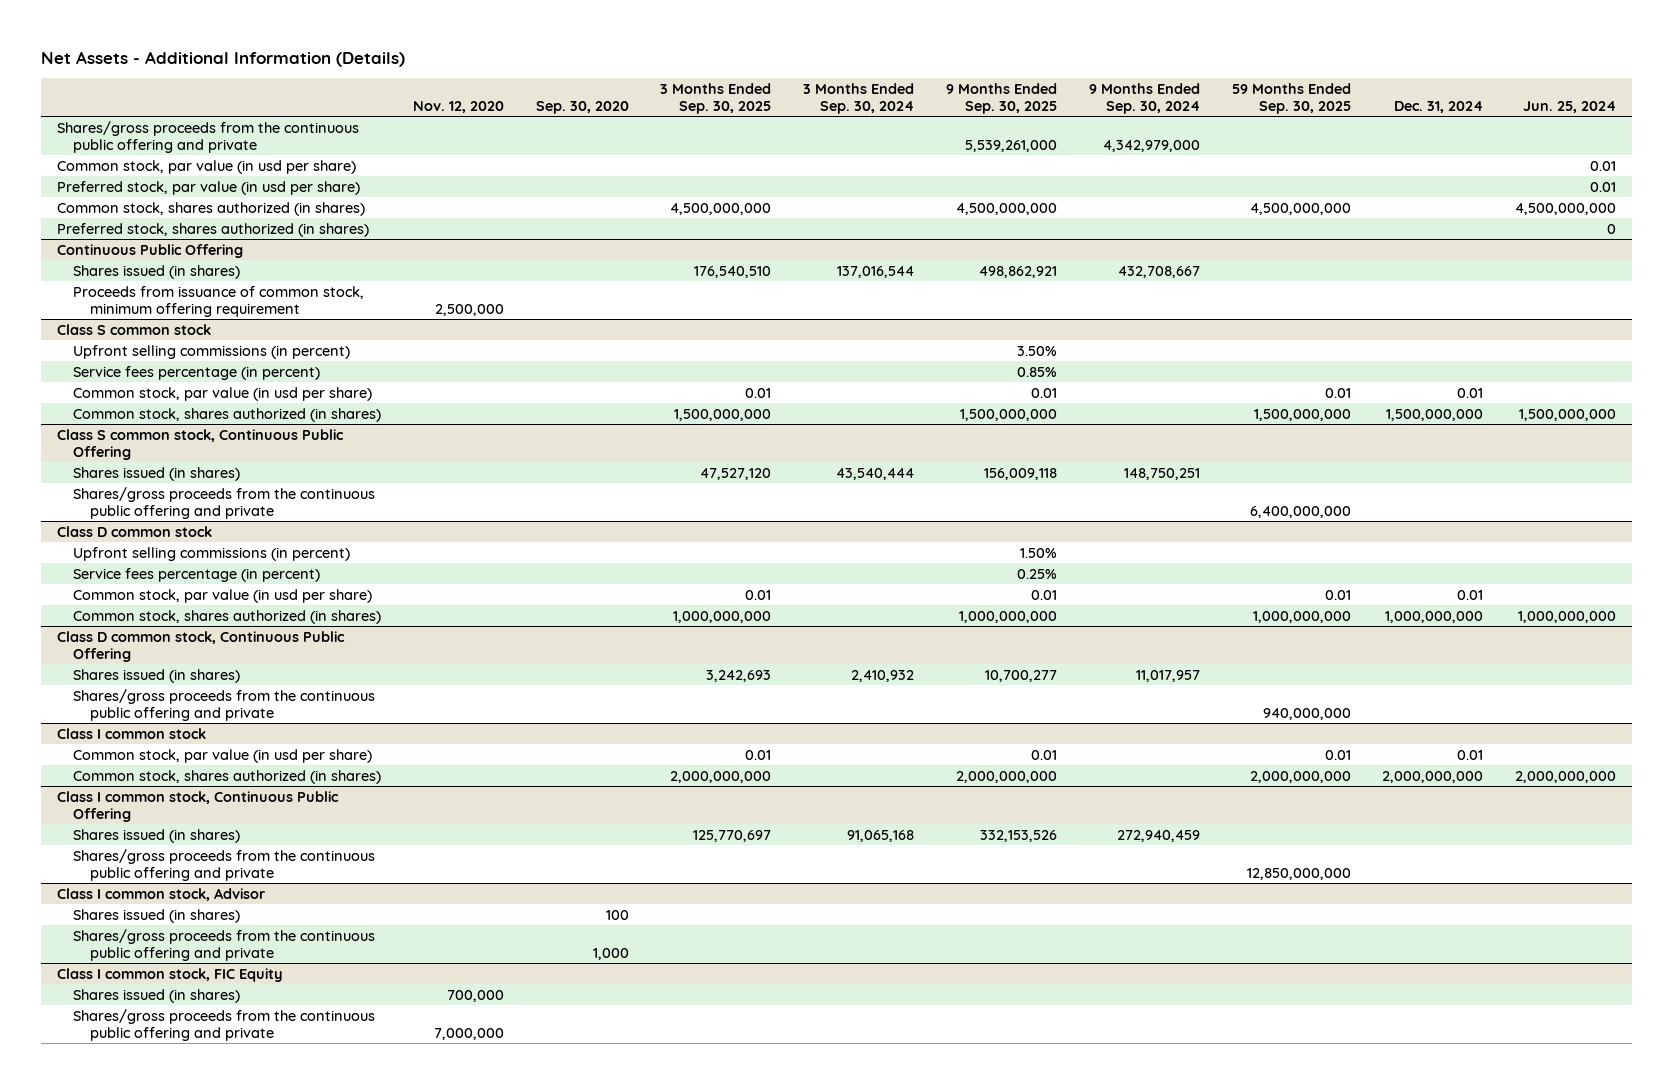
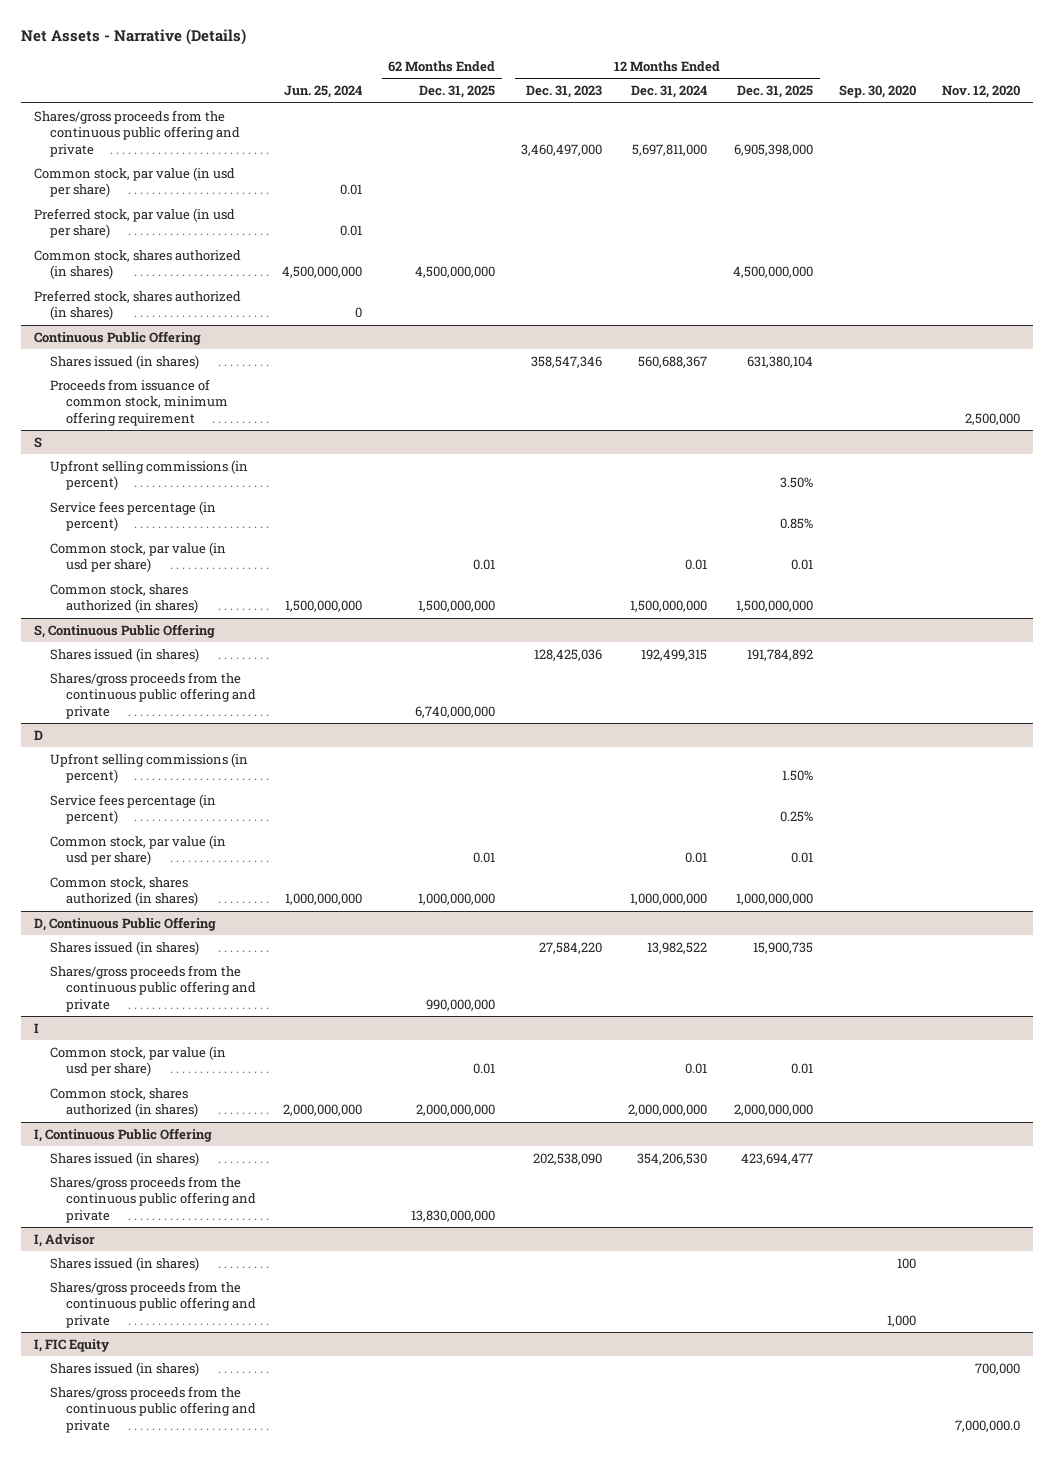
- Net Assets - Additional Information (Details)
+ Net Assets - Narrative (Details)
- | Nov. 12, 2020 | Sep. 30, 2020 | 3 Months Ended Sep. 30, 2025 | 3 Months Ended Sep. 30, 2024 | 9 Months Ended Sep. 30, 2025 | 9 Months Ended Sep. 30, 2024 | 59 Months Ended Sep. 30, 2025 | Dec. 31, 2024 | Jun. 25, 2024
+ | Jun. 25, 2024 | 62 Months Ended Dec. 31, 2025 | 12 Months Ended Dec. 31, 2023 | 12 Months Ended Dec. 31, 2024 | 12 Months Ended Dec. 31, 2025 | Sep. 30, 2020 | Nov. 12, 2020
- Class S common stock
+ S
- Class S common stock, Continuous Public Offering
+ S, Continuous Public Offering
- Class D common stock
+ D
- Class D common stock, Continuous Public Offering
+ D, Continuous Public Offering
- Class I common stock
+ I
- Class I common stock, Continuous Public Offering
+ I, Continuous Public Offering
- Class I common stock, Advisor
+ I, Advisor
- Class I common stock, FIC Equity
+ I, FIC Equity
- Shares/gross proceeds from the continuous public offering and private | 7,000,000 | | | | | | | |
+ Shares/gross proceeds from the continuous public offering and private | | | | | | | 7,000,000.0

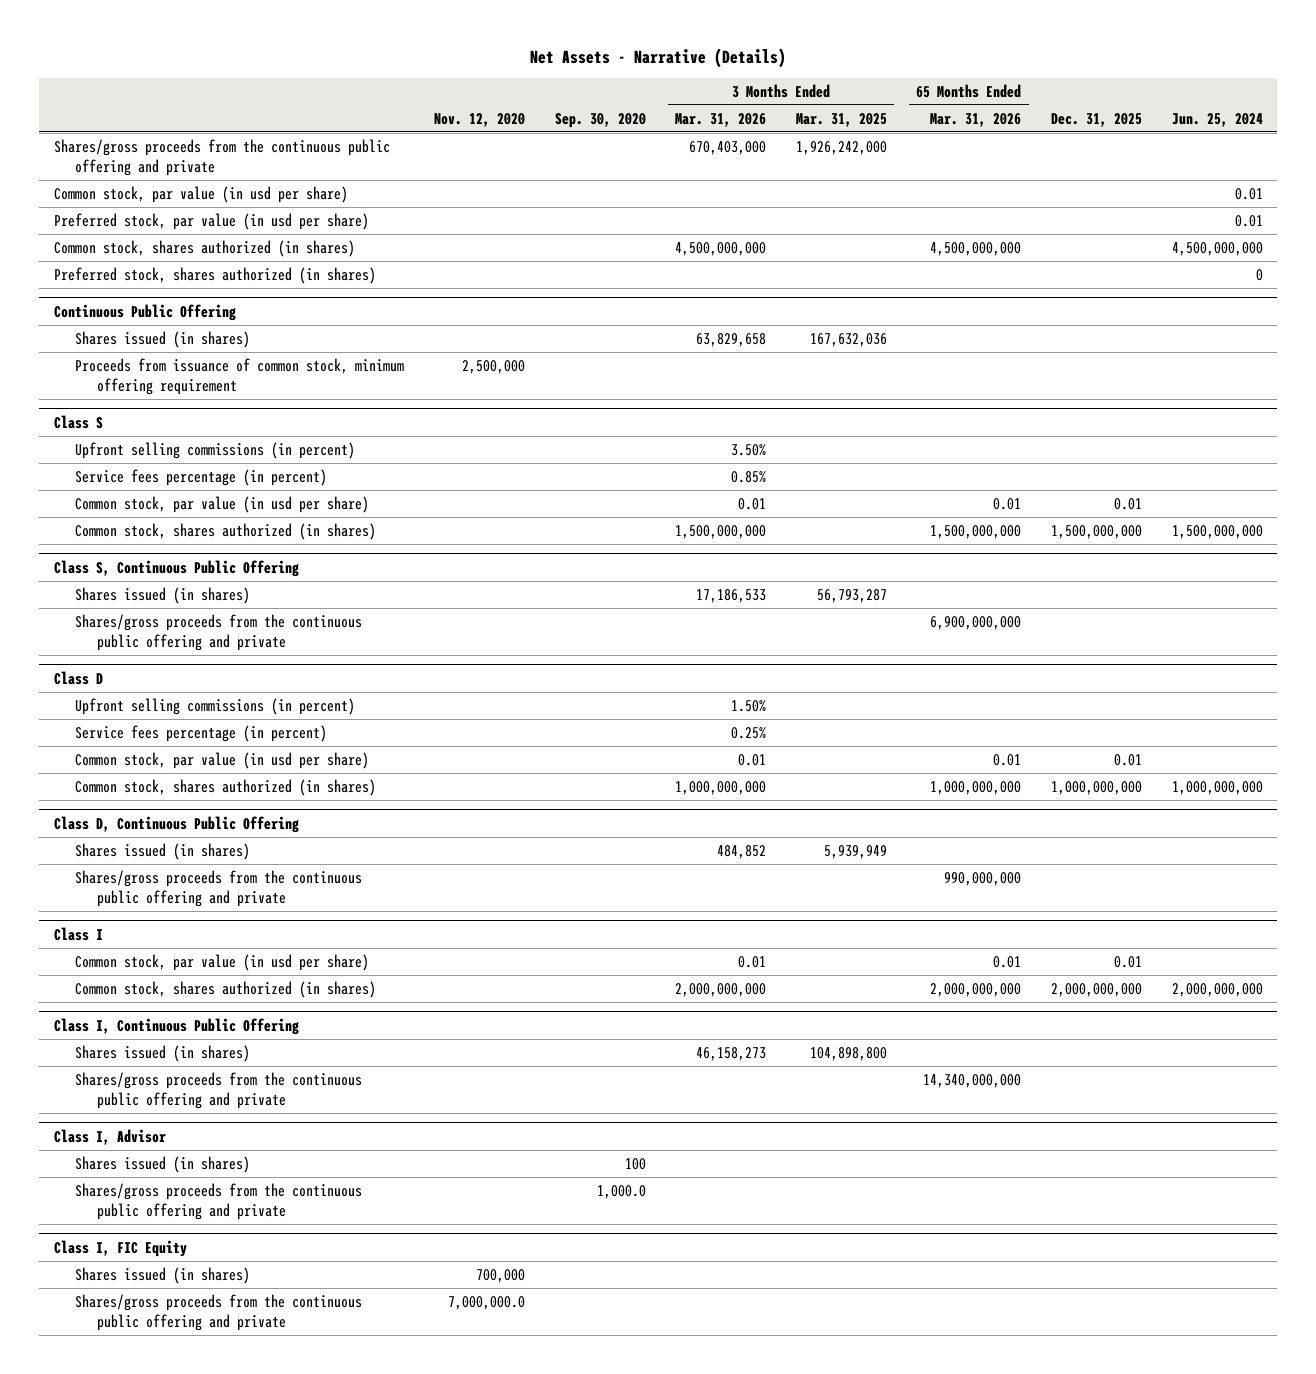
- | Jun. 25, 2024 | 62 Months Ended Dec. 31, 2025 | 12 Months Ended Dec. 31, 2023 | 12 Months Ended Dec. 31, 2024 | 12 Months Ended Dec. 31, 2025 | Sep. 30, 2020 | Nov. 12, 2020
+ | Nov. 12, 2020 | Sep. 30, 2020 | 3 Months Ended Mar. 31, 2026 | 3 Months Ended Mar. 31, 2025 | 65 Months Ended Mar. 31, 2026 | Dec. 31, 2025 | Jun. 25, 2024
- S
+ Class S
- S, Continuous Public Offering
+ Class S, Continuous Public Offering
- D
+ Class D
- D, Continuous Public Offering
+ Class D, Continuous Public Offering
- I
+ Class I
- I, Continuous Public Offering
+ Class I, Continuous Public Offering
- I, Advisor
+ Class I, Advisor
- Shares/gross proceeds from the continuous public offering and private | | | | | | 1,000 |
- I, FIC Equity
+ Shares/gross proceeds from the continuous public offering and private | | 1,000.0 | | | | |
+ Class I, FIC Equity

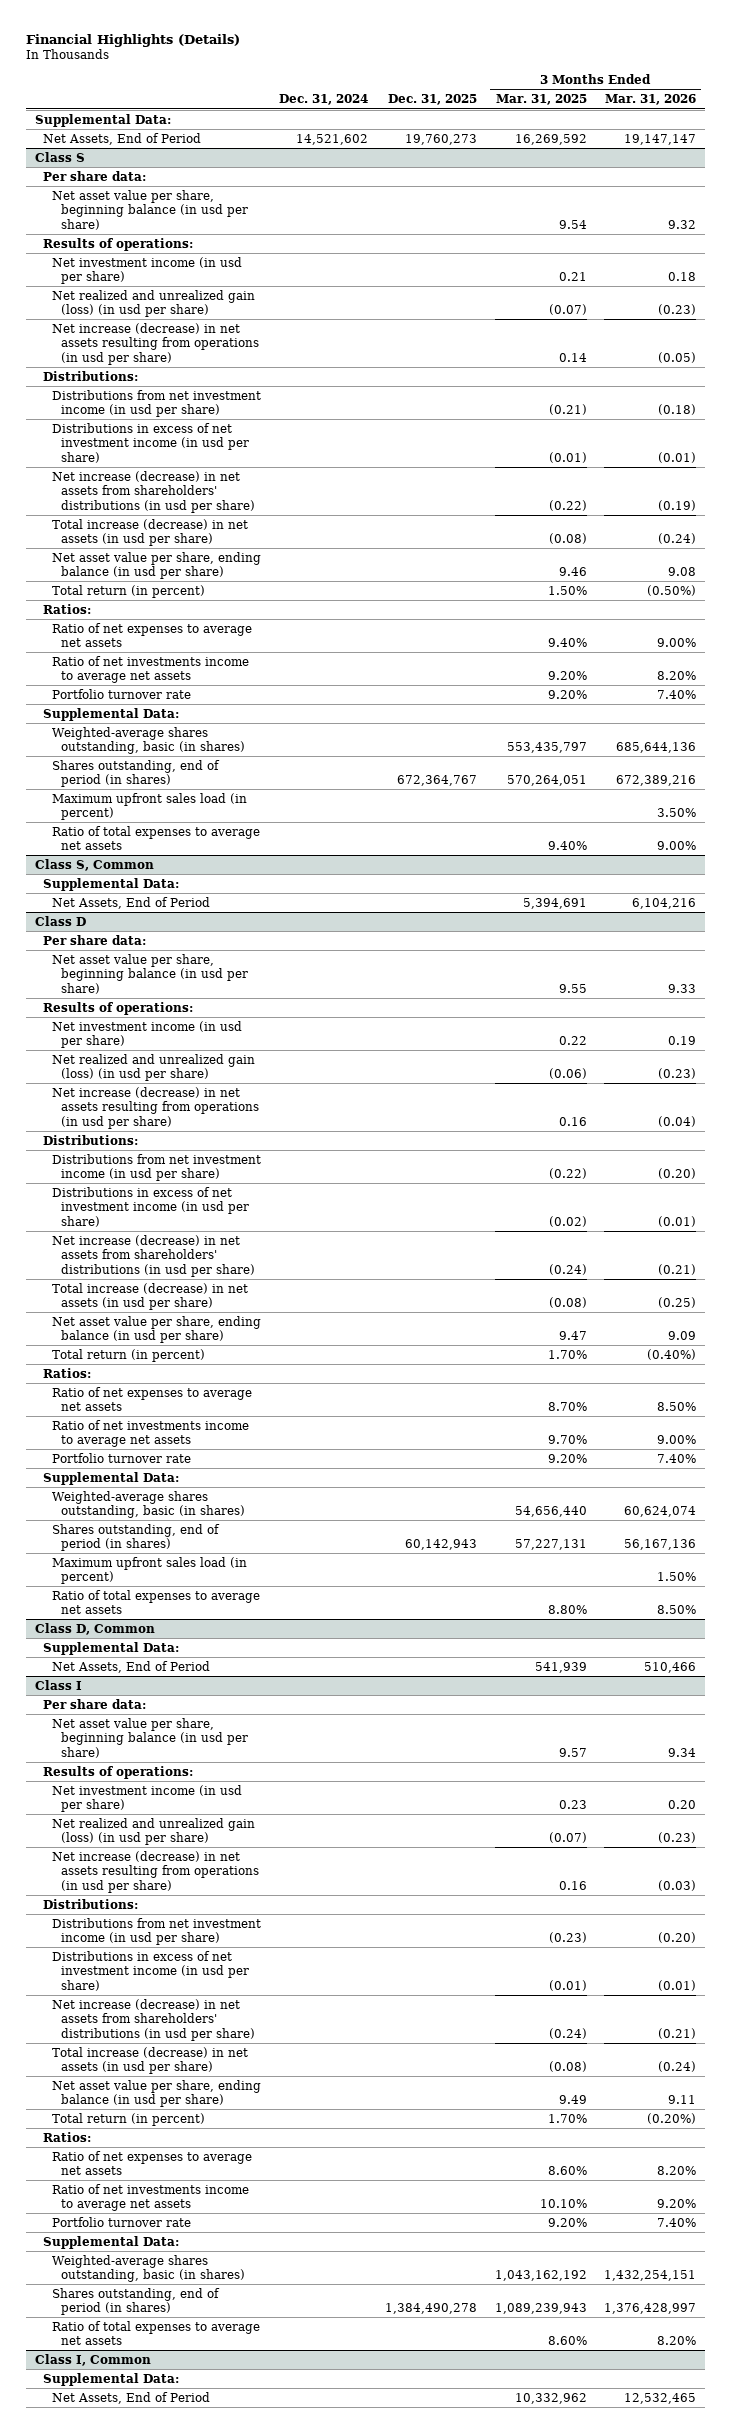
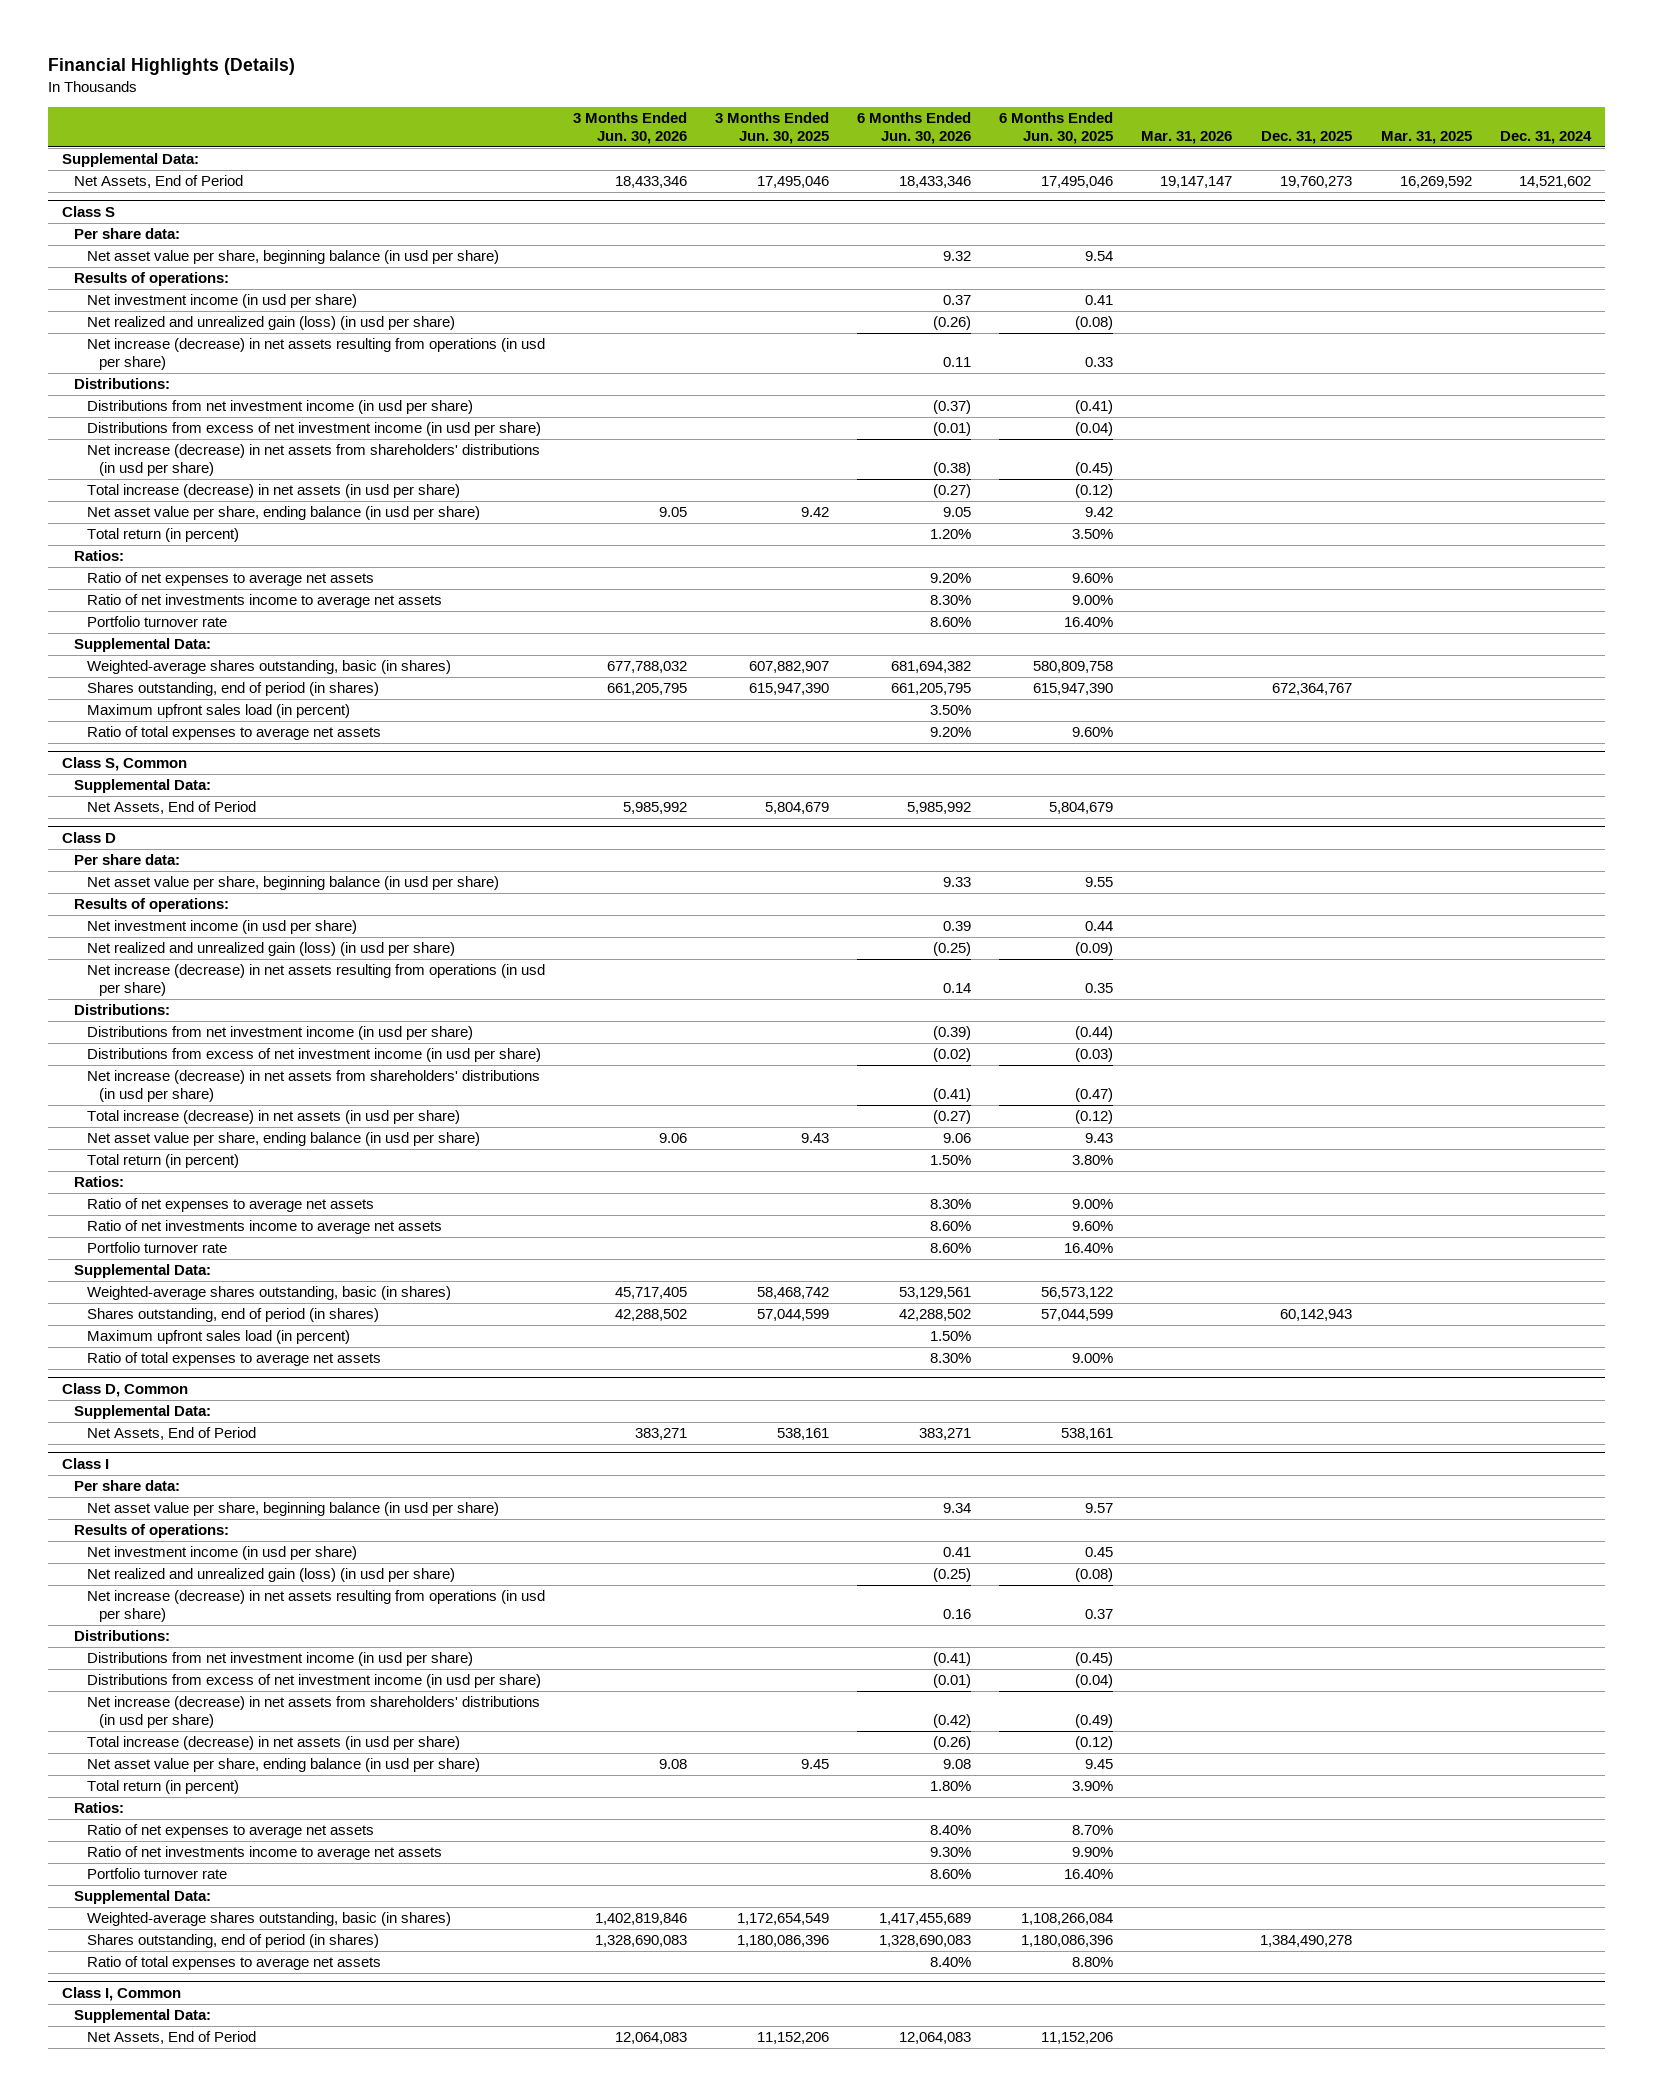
- | Dec. 31, 2024 | Dec. 31, 2025 | 3 Months Ended Mar. 31, 2025 | 3 Months Ended Mar. 31, 2026
+ | 3 Months Ended Jun. 30, 2026 | 3 Months Ended Jun. 30, 2025 | 6 Months Ended Jun. 30, 2026 | 6 Months Ended Jun. 30, 2025 | Mar. 31, 2026 | Dec. 31, 2025 | Mar. 31, 2025 | Dec. 31, 2024
@ Class S
- Distributions in excess of net investment income (in usd per share) | | | (0.01) | (0.01)
+ Distributions from excess of net investment income (in usd per share) | | | (0.01) | (0.04) | | | |
@ Class D
- Distributions in excess of net investment income (in usd per share) | | | (0.02) | (0.01)
+ Distributions from excess of net investment income (in usd per share) | | | (0.02) | (0.03) | | | |
@ Class I
- Distributions in excess of net investment income (in usd per share) | | | (0.01) | (0.01)
+ Distributions from excess of net investment income (in usd per share) | | | (0.01) | (0.04) | | | |

